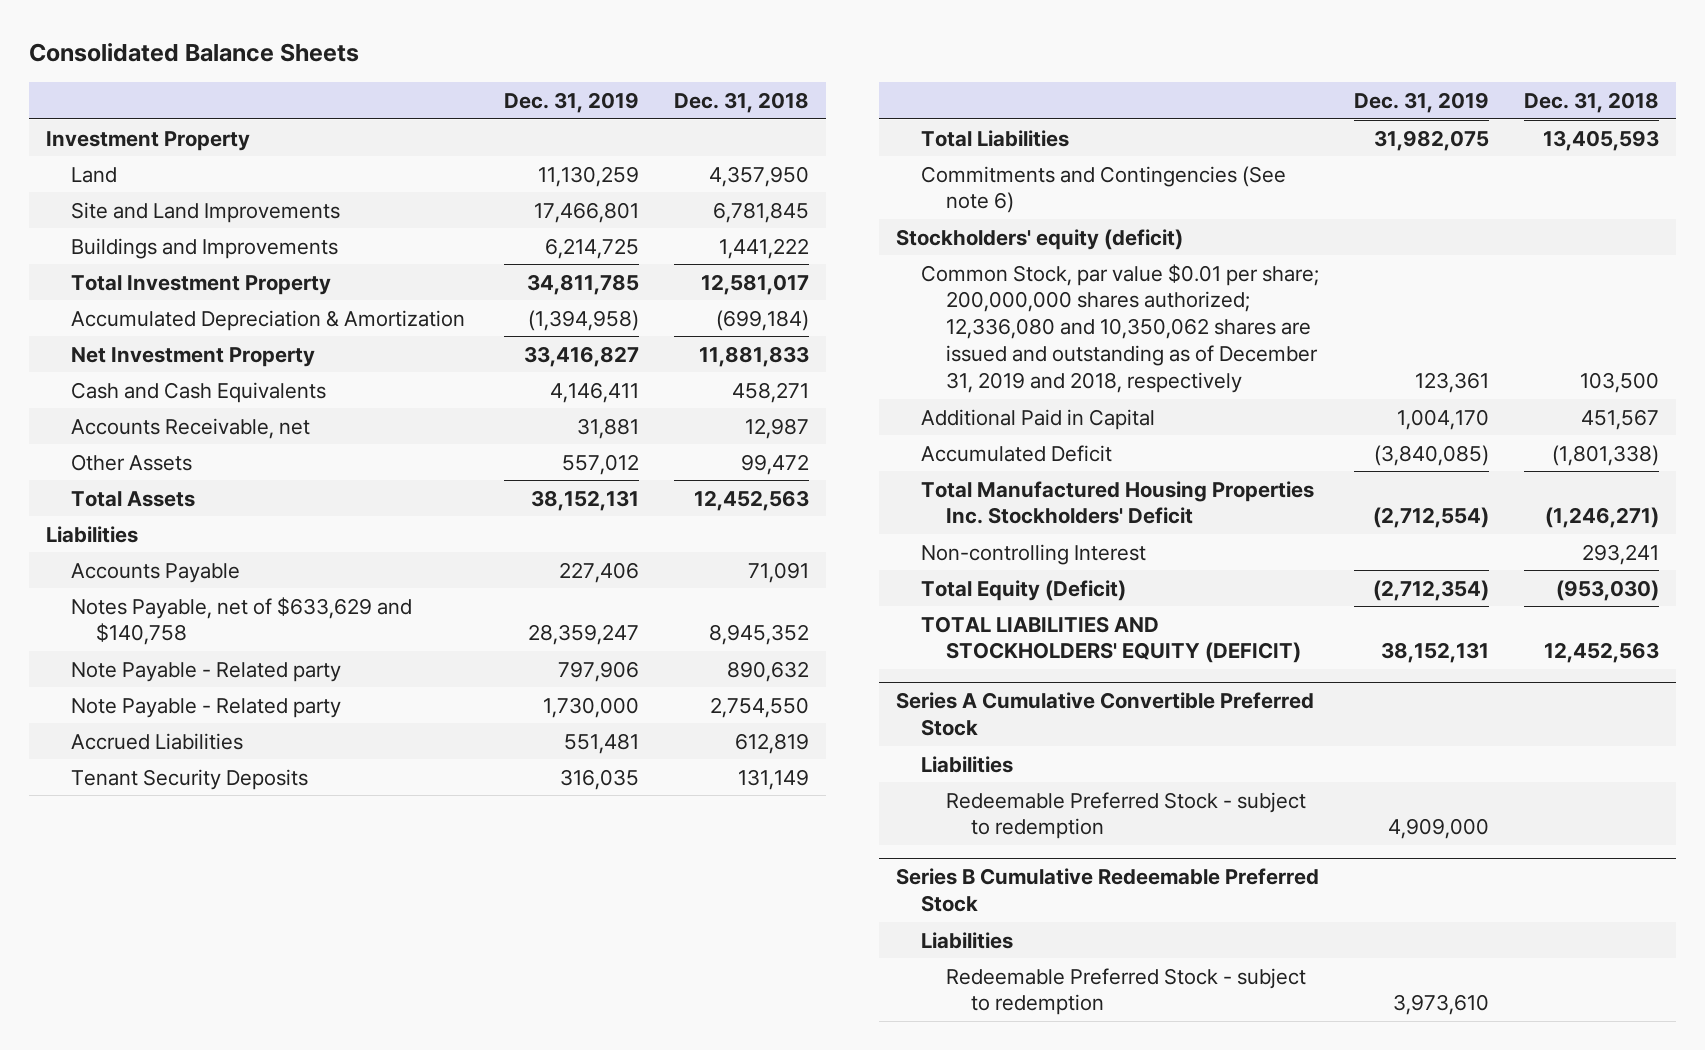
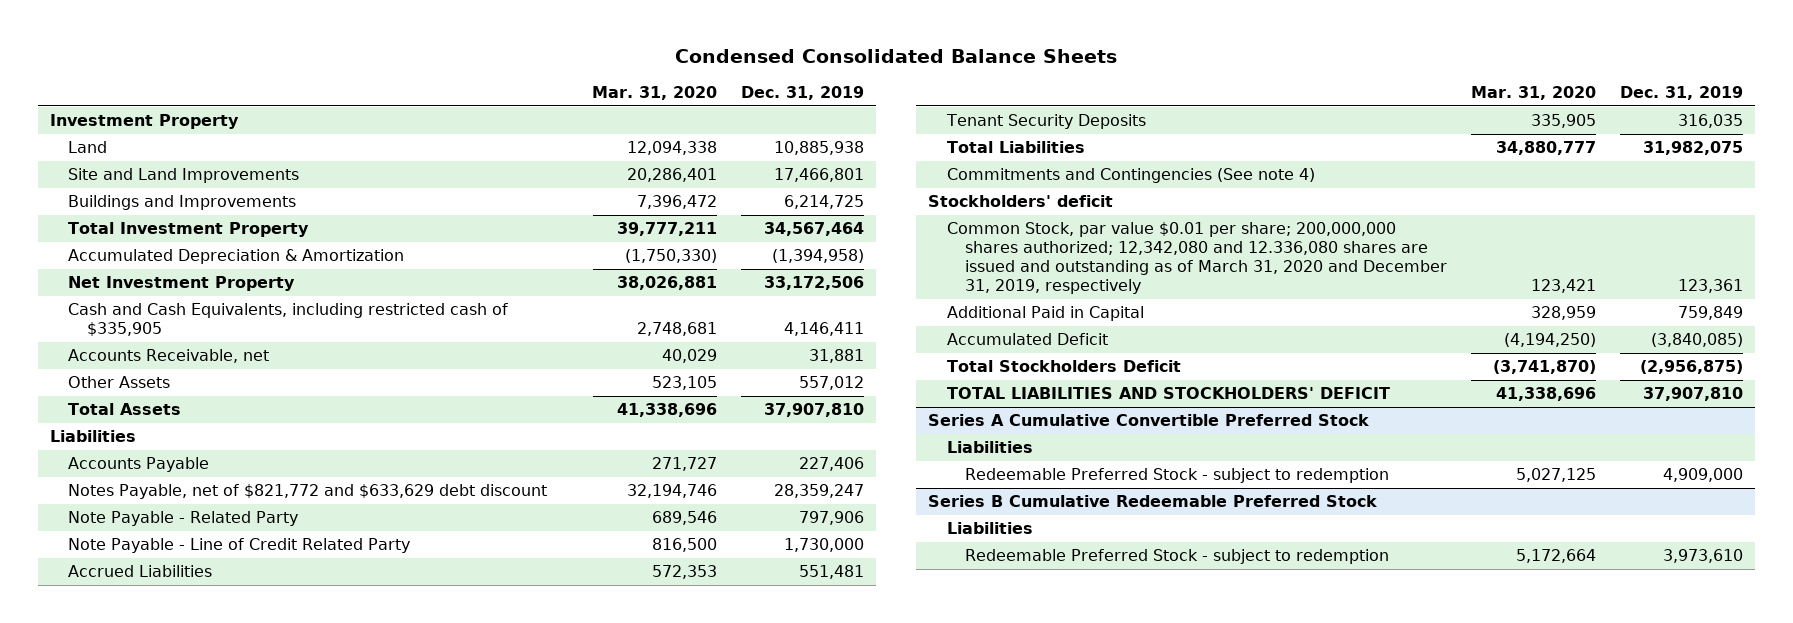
- Consolidated Balance Sheets
+ Condensed Consolidated Balance Sheets
- | Dec. 31, 2019 | Dec. 31, 2018
+ | Mar. 31, 2020 | Dec. 31, 2019
- Land | 11,130,259 | 4,357,950
+ Land | 12,094,338 | 10,885,938
- Total Investment Property | 34,811,785 | 12,581,017
+ Total Investment Property | 39,777,211 | 34,567,464
- Net Investment Property | 33,416,827 | 11,881,833
- Cash and Cash Equivalents | 4,146,411 | 458,271
+ Net Investment Property | 38,026,881 | 33,172,506
+ Cash and Cash Equivalents, including restricted cash of $335,905 | 2,748,681 | 4,146,411
- Total Assets | 38,152,131 | 12,452,563
+ Total Assets | 41,338,696 | 37,907,810
- Notes Payable, net of $633,629 and $140,758 | 28,359,247 | 8,945,352
- Note Payable - Related party | 797,906 | 890,632
- Note Payable - Related party | 1,730,000 | 2,754,550
+ Notes Payable, net of $821,772 and $633,629 debt discount | 32,194,746 | 28,359,247
+ Note Payable - Related Party | 689,546 | 797,906
+ Note Payable - Line of Credit Related Party | 816,500 | 1,730,000
- Commitments and Contingencies (See note 6)
- Stockholders' equity (deficit)
- Common Stock, par value $0.01 per share; 200,000,000 shares authorized; 12,336,080 and 10,350,062 shares are issued and outstanding as of December 31, 2019 and 2018, respectively | 123,361 | 103,500
- Additional Paid in Capital | 1,004,170 | 451,567
+ Commitments and Contingencies (See note 4)
+ Stockholders' deficit
+ Common Stock, par value $0.01 per share; 200,000,000 shares authorized; 12,342,080 and 12.336,080 shares are issued and outstanding as of March 31, 2020 and December 31, 2019, respectively | 123,421 | 123,361
+ Additional Paid in Capital | 328,959 | 759,849
- Total Manufactured Housing Properties Inc. Stockholders' Deficit | (2,712,554) | (1,246,271)
- Non-controlling Interest | | 293,241
- Total Equity (Deficit) | (2,712,354) | (953,030)
- TOTAL LIABILITIES AND STOCKHOLDERS' EQUITY (DEFICIT) | 38,152,131 | 12,452,563
+ Total Stockholders Deficit | (3,741,870) | (2,956,875)
+ TOTAL LIABILITIES AND STOCKHOLDERS' DEFICIT | 41,338,696 | 37,907,810

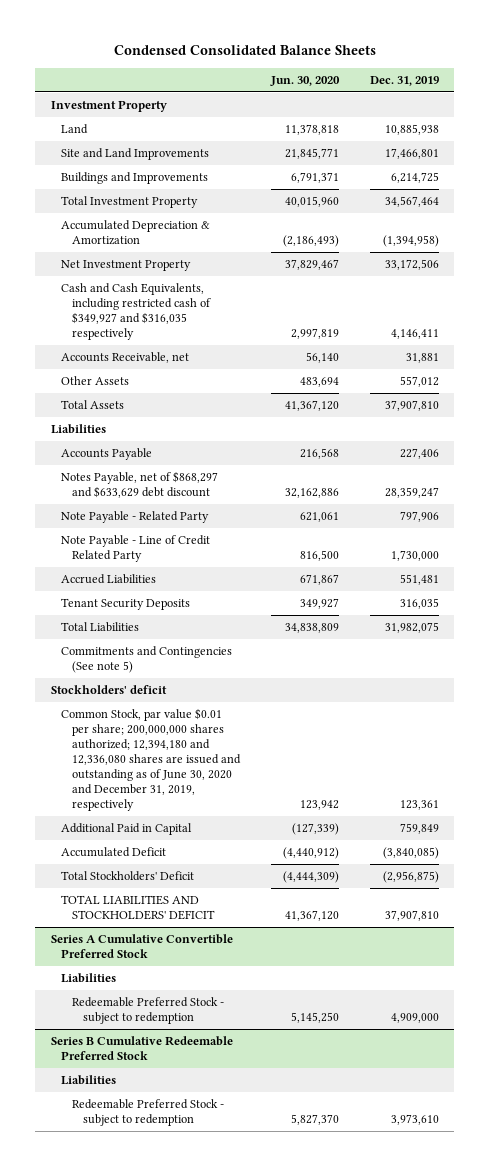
- | Mar. 31, 2020 | Dec. 31, 2019
+ | Jun. 30, 2020 | Dec. 31, 2019
- Cash and Cash Equivalents, including restricted cash of $335,905 | 2,748,681 | 4,146,411
+ Cash and Cash Equivalents, including restricted cash of $349,927 and $316,035 respectively | 2,997,819 | 4,146,411
- Notes Payable, net of $821,772 and $633,629 debt discount | 32,194,746 | 28,359,247
+ Notes Payable, net of $868,297 and $633,629 debt discount | 32,162,886 | 28,359,247
- Commitments and Contingencies (See note 4)
+ Commitments and Contingencies (See note 5)
- Common Stock, par value $0.01 per share; 200,000,000 shares authorized; 12,342,080 and 12.336,080 shares are issued and outstanding as of March 31, 2020 and December 31, 2019, respectively | 123,421 | 123,361
+ Common Stock, par value $0.01 per share; 200,000,000 shares authorized; 12,394,180 and 12,336,080 shares are issued and outstanding as of June 30, 2020 and December 31, 2019, respectively | 123,942 | 123,361
- Total Stockholders Deficit | (3,741,870) | (2,956,875)
+ Total Stockholders' Deficit | (4,444,309) | (2,956,875)

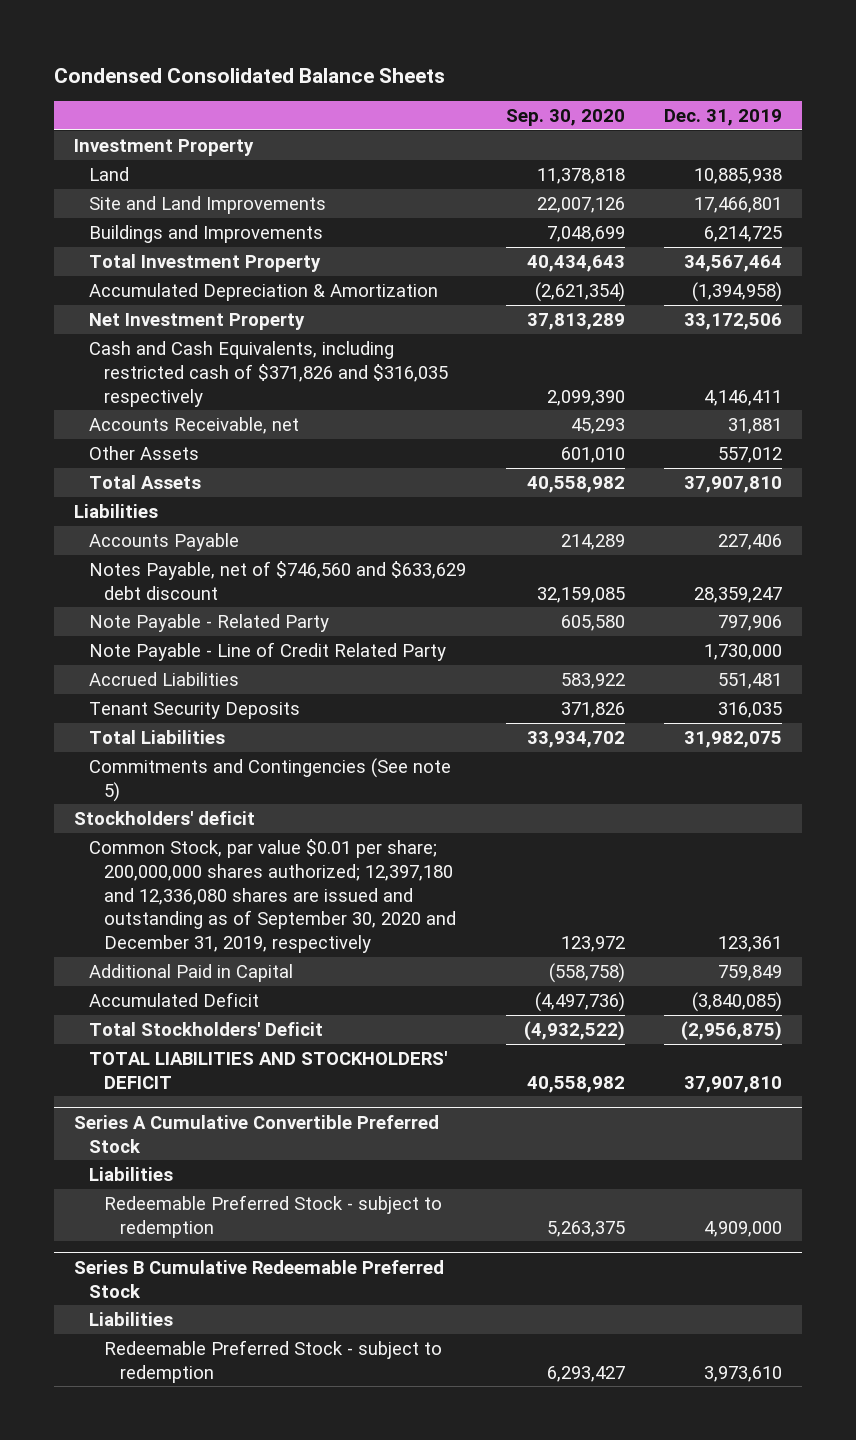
- | Jun. 30, 2020 | Dec. 31, 2019
+ | Sep. 30, 2020 | Dec. 31, 2019
- Cash and Cash Equivalents, including restricted cash of $349,927 and $316,035 respectively | 2,997,819 | 4,146,411
+ Cash and Cash Equivalents, including restricted cash of $371,826 and $316,035 respectively | 2,099,390 | 4,146,411
- Notes Payable, net of $868,297 and $633,629 debt discount | 32,162,886 | 28,359,247
+ Notes Payable, net of $746,560 and $633,629 debt discount | 32,159,085 | 28,359,247
- Common Stock, par value $0.01 per share; 200,000,000 shares authorized; 12,394,180 and 12,336,080 shares are issued and outstanding as of June 30, 2020 and December 31, 2019, respectively | 123,942 | 123,361
+ Common Stock, par value $0.01 per share; 200,000,000 shares authorized; 12,397,180 and 12,336,080 shares are issued and outstanding as of September 30, 2020 and December 31, 2019, respectively | 123,972 | 123,361

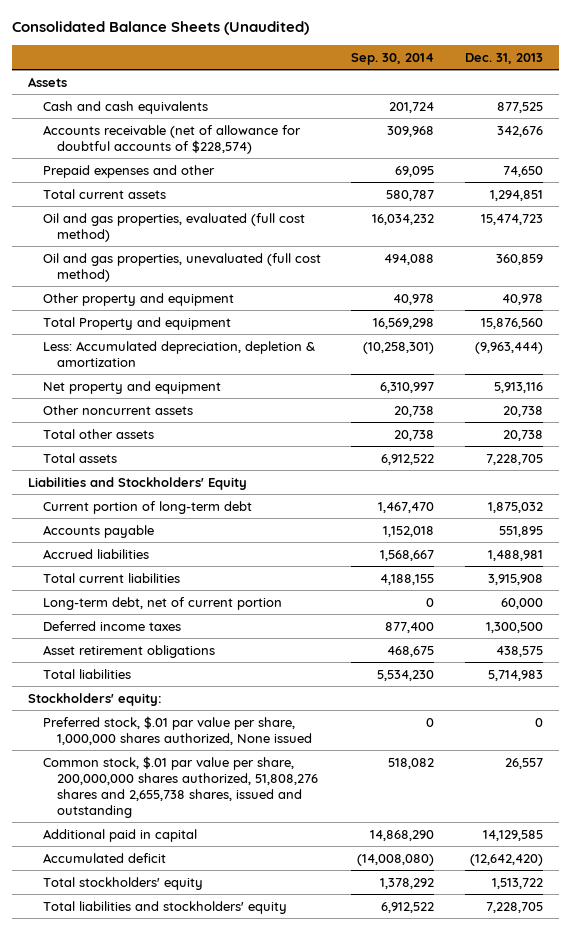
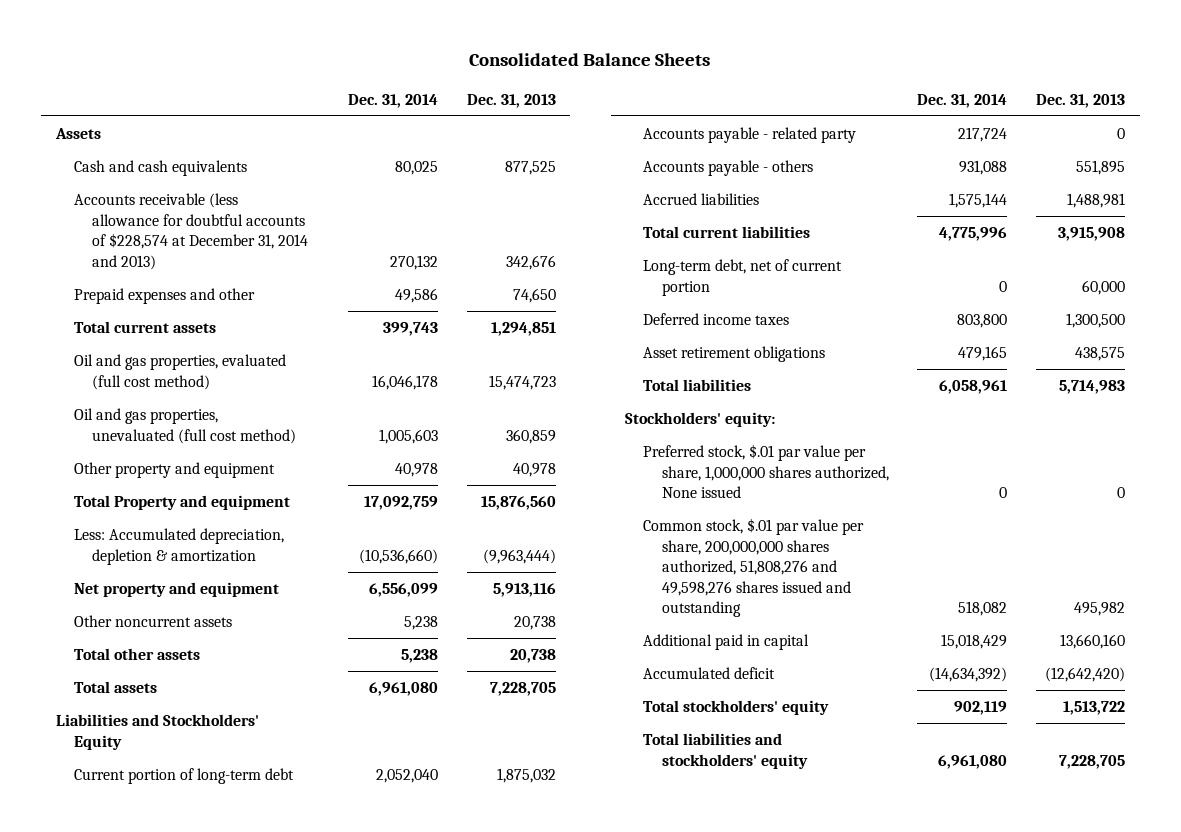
- Consolidated Balance Sheets (Unaudited)
+ Consolidated Balance Sheets
- | Sep. 30, 2014 | Dec. 31, 2013
+ | Dec. 31, 2014 | Dec. 31, 2013
- Accounts receivable (net of allowance for doubtful accounts of $228,574) | 309,968 | 342,676
+ Accounts receivable (less allowance for doubtful accounts of $228,574 at December 31, 2014 and 2013) | 270,132 | 342,676
- Accounts payable | 1,152,018 | 551,895
+ Accounts payable - related party | 217,724 | 0
+ Accounts payable - others | 931,088 | 551,895
- Common stock, $.01 par value per share, 200,000,000 shares authorized, 51,808,276 shares and 2,655,738 shares, issued and outstanding | 518,082 | 26,557
- Additional paid in capital | 14,868,290 | 14,129,585
+ Common stock, $.01 par value per share, 200,000,000 shares authorized, 51,808,276 and 49,598,276 shares issued and outstanding | 518,082 | 495,982
+ Additional paid in capital | 15,018,429 | 13,660,160

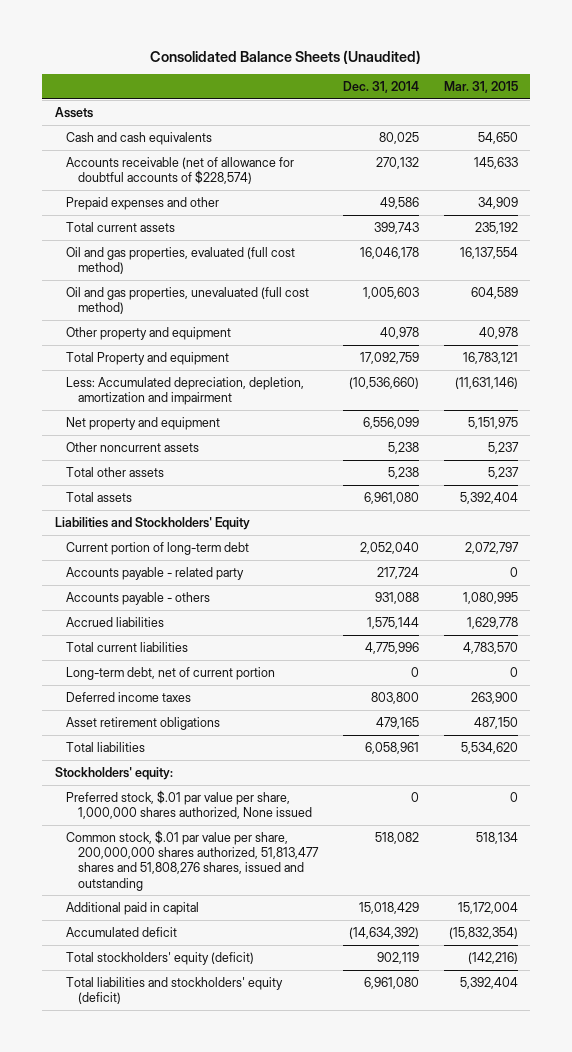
- Consolidated Balance Sheets
+ Consolidated Balance Sheets (Unaudited)
- | Dec. 31, 2014 | Dec. 31, 2013
+ | Dec. 31, 2014 | Mar. 31, 2015
- Accounts receivable (less allowance for doubtful accounts of $228,574 at December 31, 2014 and 2013) | 270,132 | 342,676
+ Accounts receivable (net of allowance for doubtful accounts of $228,574) | 270,132 | 145,633
- Less: Accumulated depreciation, depletion & amortization | (10,536,660) | (9,963,444)
+ Less: Accumulated depreciation, depletion, amortization and impairment | (10,536,660) | (11,631,146)
- Common stock, $.01 par value per share, 200,000,000 shares authorized, 51,808,276 and 49,598,276 shares issued and outstanding | 518,082 | 495,982
+ Common stock, $.01 par value per share, 200,000,000 shares authorized, 51,813,477 shares and 51,808,276 shares, issued and outstanding | 518,082 | 518,134
- Total stockholders' equity | 902,119 | 1,513,722
- Total liabilities and stockholders' equity | 6,961,080 | 7,228,705
+ Total stockholders' equity (deficit) | 902,119 | (142,216)
+ Total liabilities and stockholders' equity (deficit) | 6,961,080 | 5,392,404

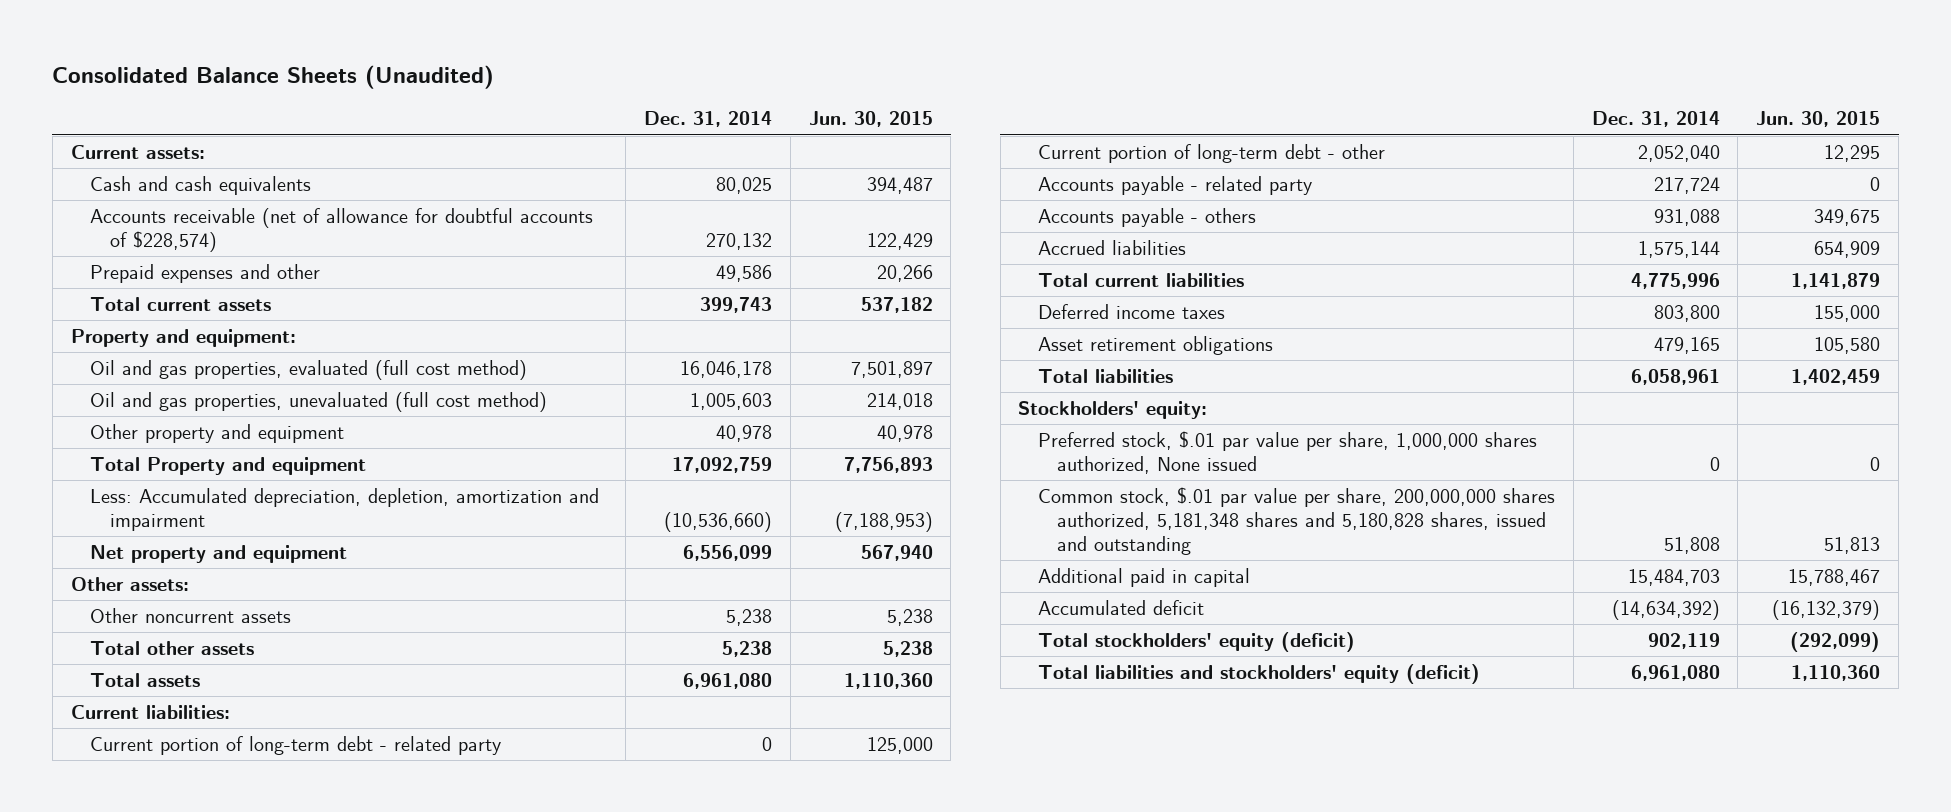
- | Dec. 31, 2014 | Mar. 31, 2015
+ | Dec. 31, 2014 | Jun. 30, 2015
- Assets
+ Current assets:
+ Property and equipment:
+ Other assets:
- Liabilities and Stockholders' Equity
- Current portion of long-term debt | 2,052,040 | 2,072,797
+ Current liabilities:
+ Current portion of long-term debt - related party | 0 | 125,000
+ Current portion of long-term debt - other | 2,052,040 | 12,295
- Long-term debt, net of current portion | 0 | 0
- Common stock, $.01 par value per share, 200,000,000 shares authorized, 51,813,477 shares and 51,808,276 shares, issued and outstanding | 518,082 | 518,134
- Additional paid in capital | 15,018,429 | 15,172,004
+ Common stock, $.01 par value per share, 200,000,000 shares authorized, 5,181,348 shares and 5,180,828 shares, issued and outstanding | 51,808 | 51,813
+ Additional paid in capital | 15,484,703 | 15,788,467

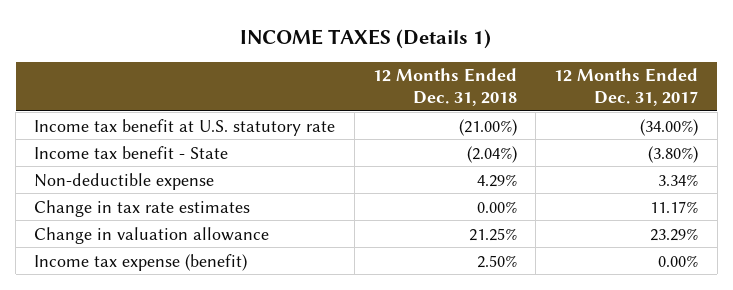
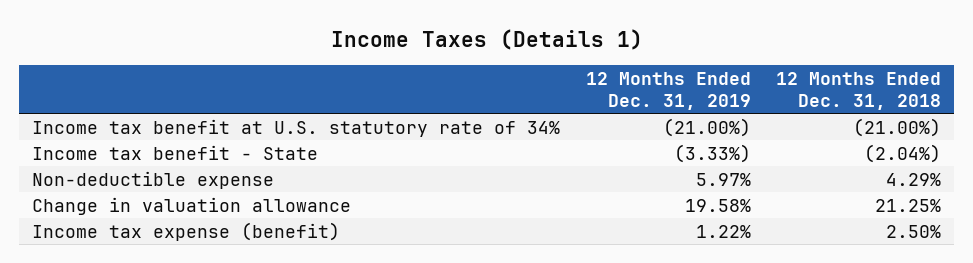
- INCOME TAXES (Details 1)
+ Income Taxes (Details 1)
- | 12 Months Ended Dec. 31, 2018 | 12 Months Ended Dec. 31, 2017
+ | 12 Months Ended Dec. 31, 2019 | 12 Months Ended Dec. 31, 2018
- Income tax benefit at U.S. statutory rate | (21.00%) | (34.00%)
+ Income tax benefit at U.S. statutory rate of 34% | (21.00%) | (21.00%)
- Change in tax rate estimates | 0.00% | 11.17%

